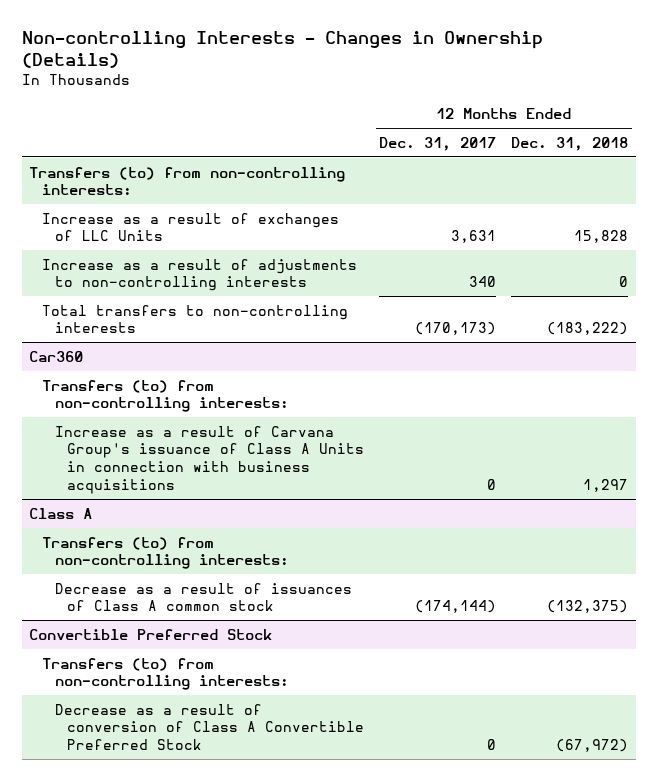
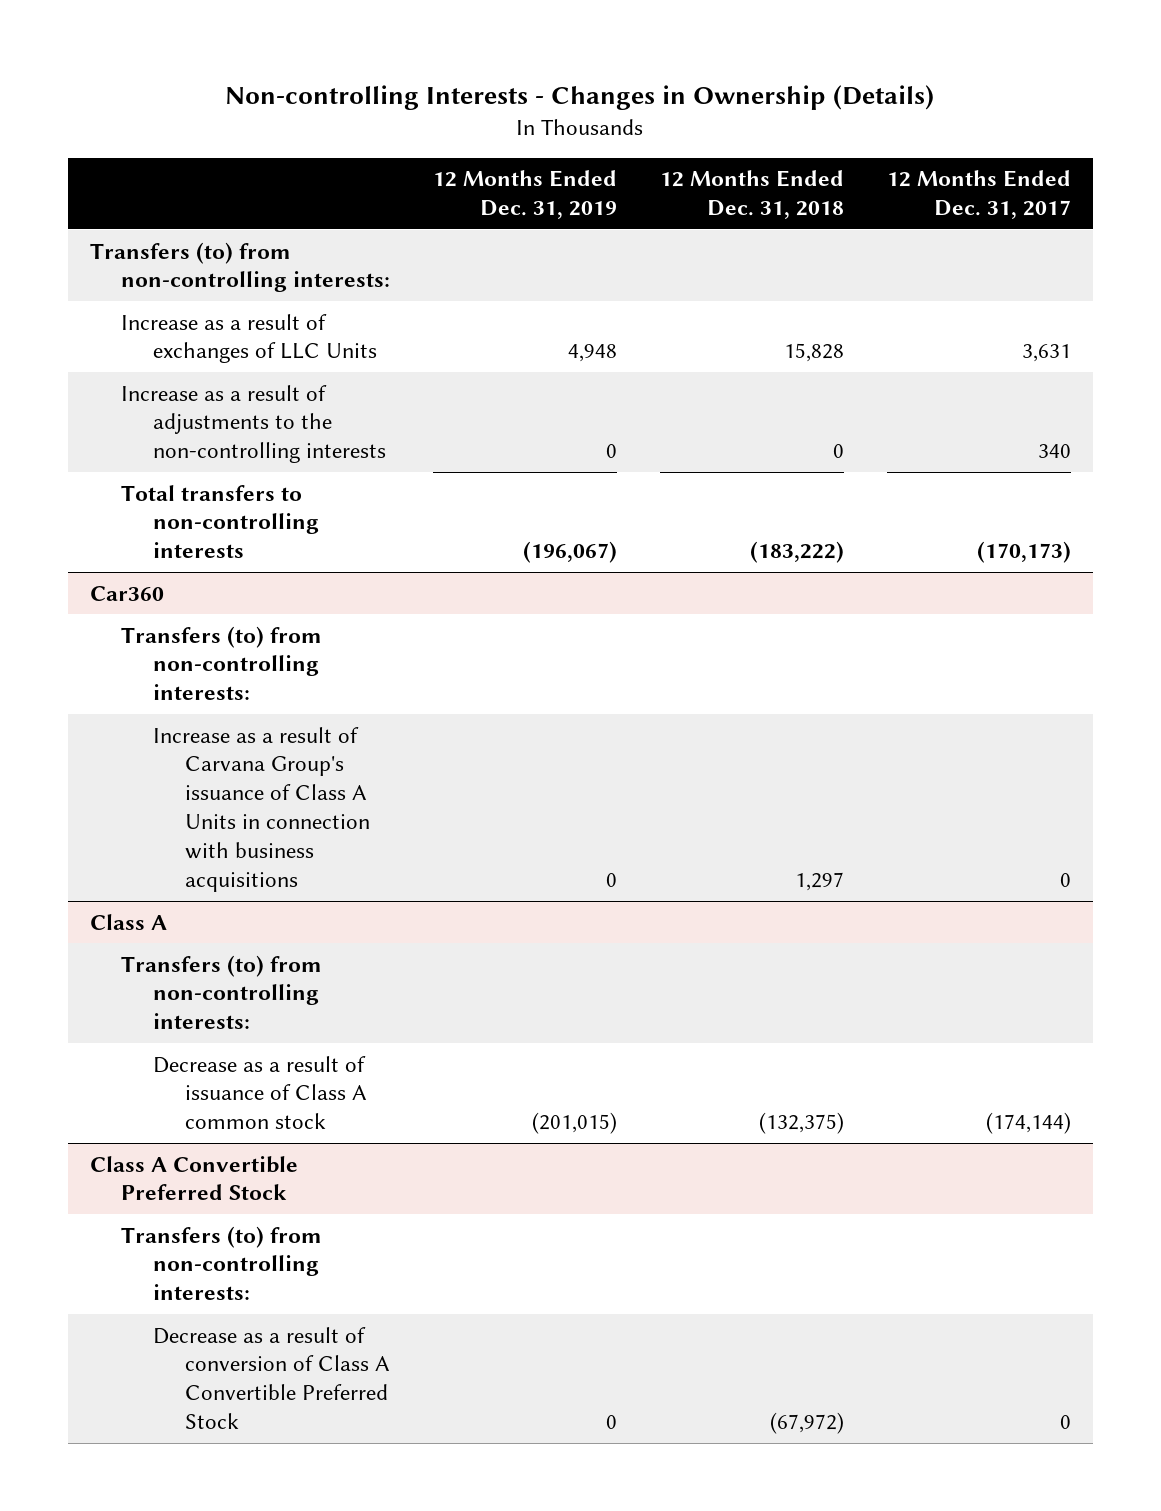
- | 12 Months Ended Dec. 31, 2017 | 12 Months Ended Dec. 31, 2018
+ | 12 Months Ended Dec. 31, 2019 | 12 Months Ended Dec. 31, 2018 | 12 Months Ended Dec. 31, 2017
- Increase as a result of adjustments to non-controlling interests | 340 | 0
+ Increase as a result of adjustments to the non-controlling interests | 0 | 0 | 340
@ Class A
- Decrease as a result of issuances of Class A common stock | (174,144) | (132,375)
- Convertible Preferred Stock
@ Class A
+ Decrease as a result of issuance of Class A common stock | (201,015) | (132,375) | (174,144)
+ Class A Convertible Preferred Stock

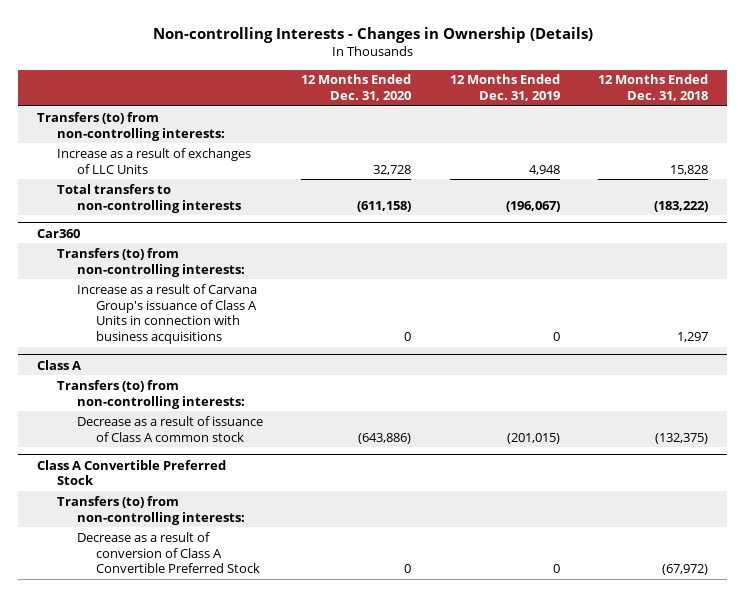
- | 12 Months Ended Dec. 31, 2019 | 12 Months Ended Dec. 31, 2018 | 12 Months Ended Dec. 31, 2017
+ | 12 Months Ended Dec. 31, 2020 | 12 Months Ended Dec. 31, 2019 | 12 Months Ended Dec. 31, 2018
- Increase as a result of adjustments to the non-controlling interests | 0 | 0 | 340

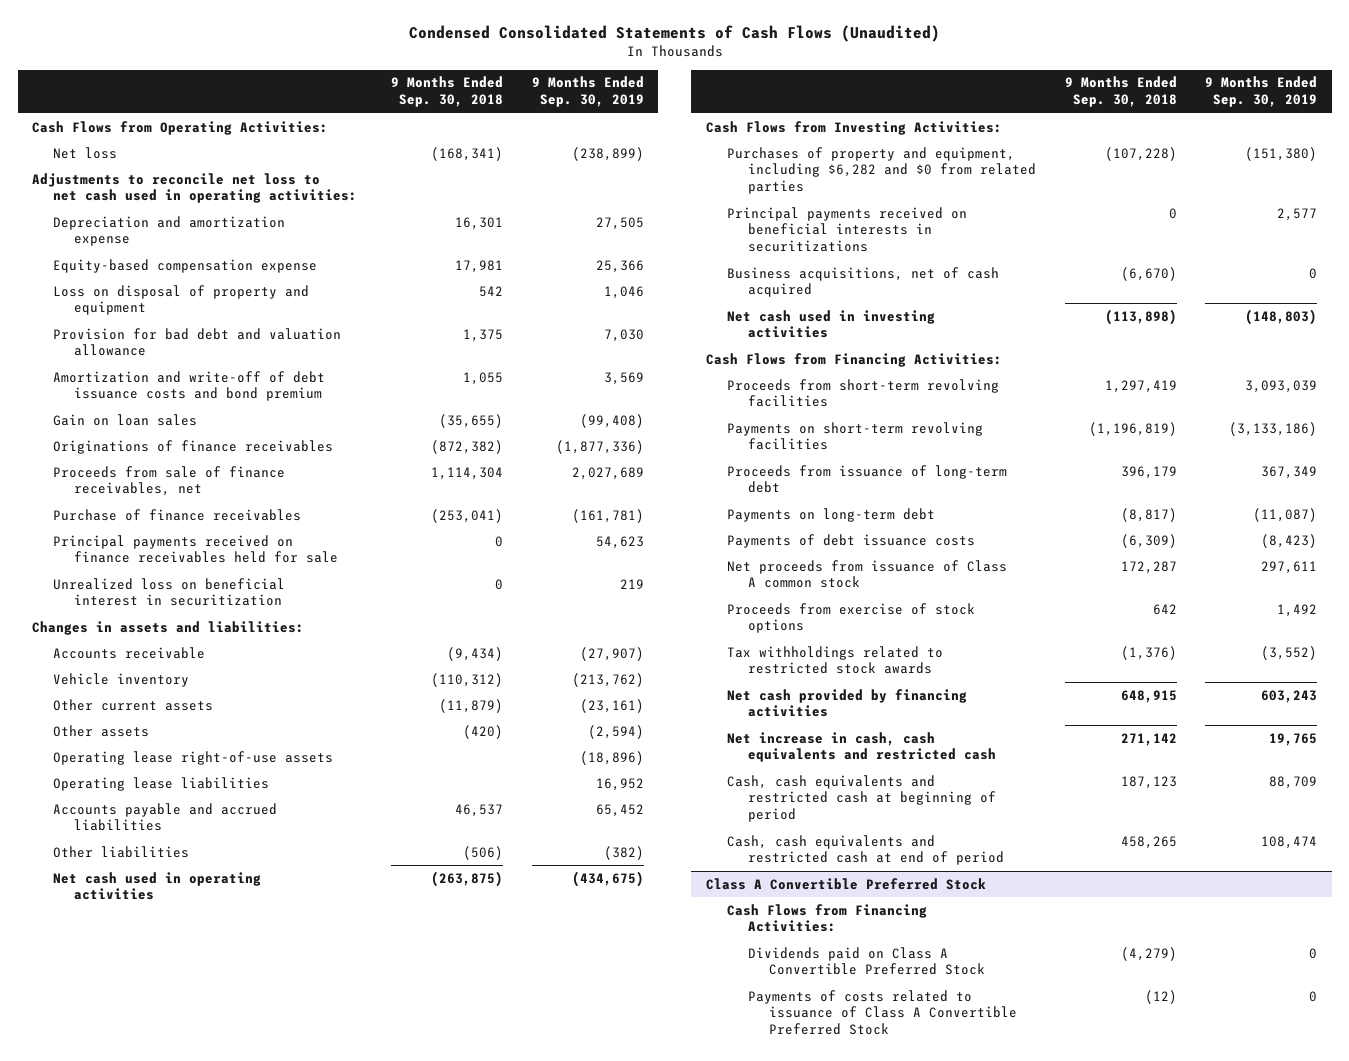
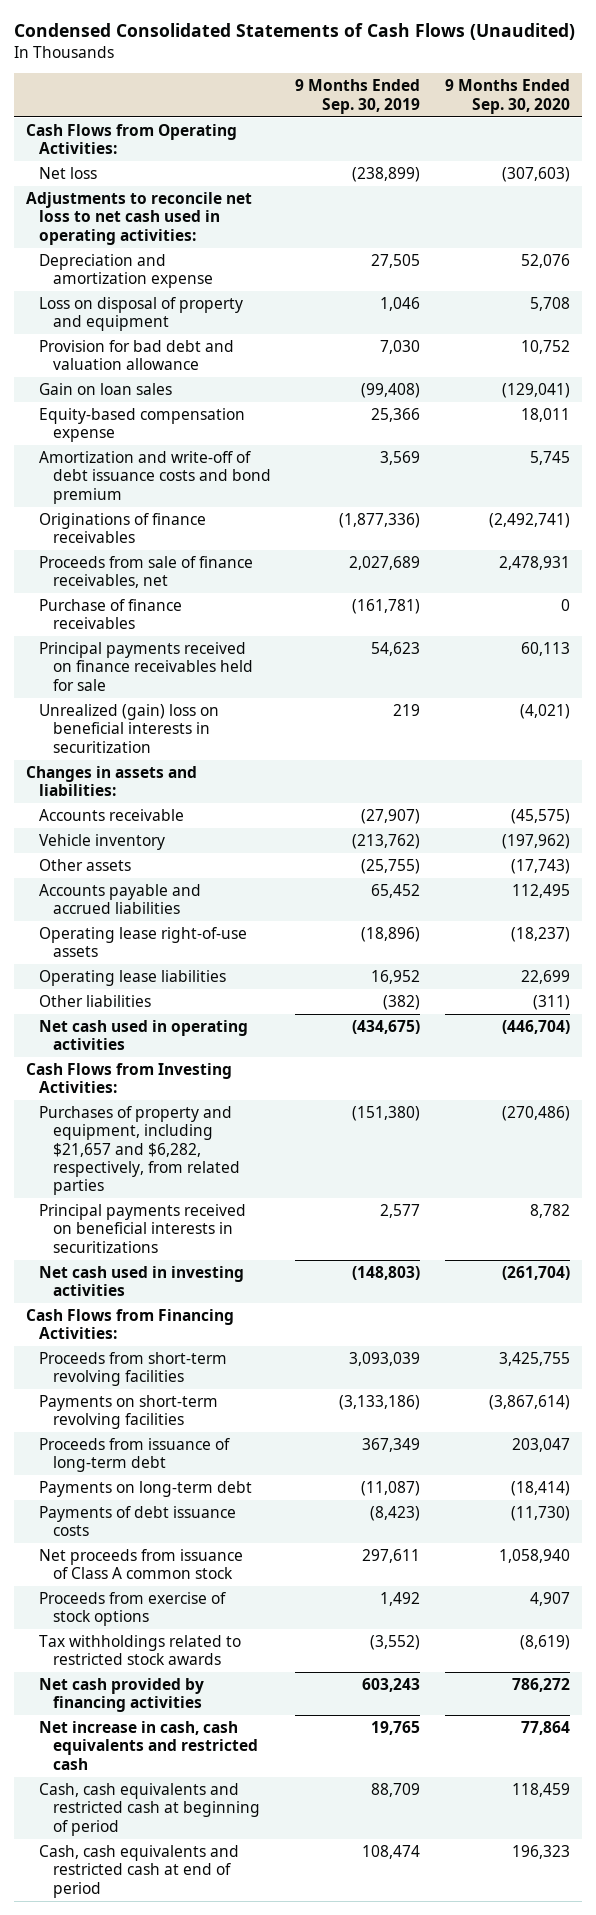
- | 9 Months Ended Sep. 30, 2018 | 9 Months Ended Sep. 30, 2019
+ | 9 Months Ended Sep. 30, 2019 | 9 Months Ended Sep. 30, 2020
moved down: Equity-based compensation expense | 25,366 | 18,011
moved down: Amortization and write-off of debt issuance costs and bond premium | 3,569 | 5,745
- Unrealized loss on beneficial interest in securitization | 0 | 219
+ Unrealized (gain) loss on beneficial interests in securitization | 219 | (4,021)
- Other current assets | (11,879) | (23,161)
- Other assets | (420) | (2,594)
+ Other assets | (25,755) | (17,743)
moved up: Accounts payable and accrued liabilities | 65,452 | 112,495
- Purchases of property and equipment, including $6,282 and $0 from related parties | (107,228) | (151,380)
+ Purchases of property and equipment, including $21,657 and $6,282, respectively, from related parties | (151,380) | (270,486)
- Business acquisitions, net of cash acquired | (6,670) | 0
- Class A Convertible Preferred Stock
- Cash Flows from Financing Activities:
- Dividends paid on Class A Convertible Preferred Stock | (4,279) | 0
- Payments of costs related to issuance of Class A Convertible Preferred Stock | (12) | 0

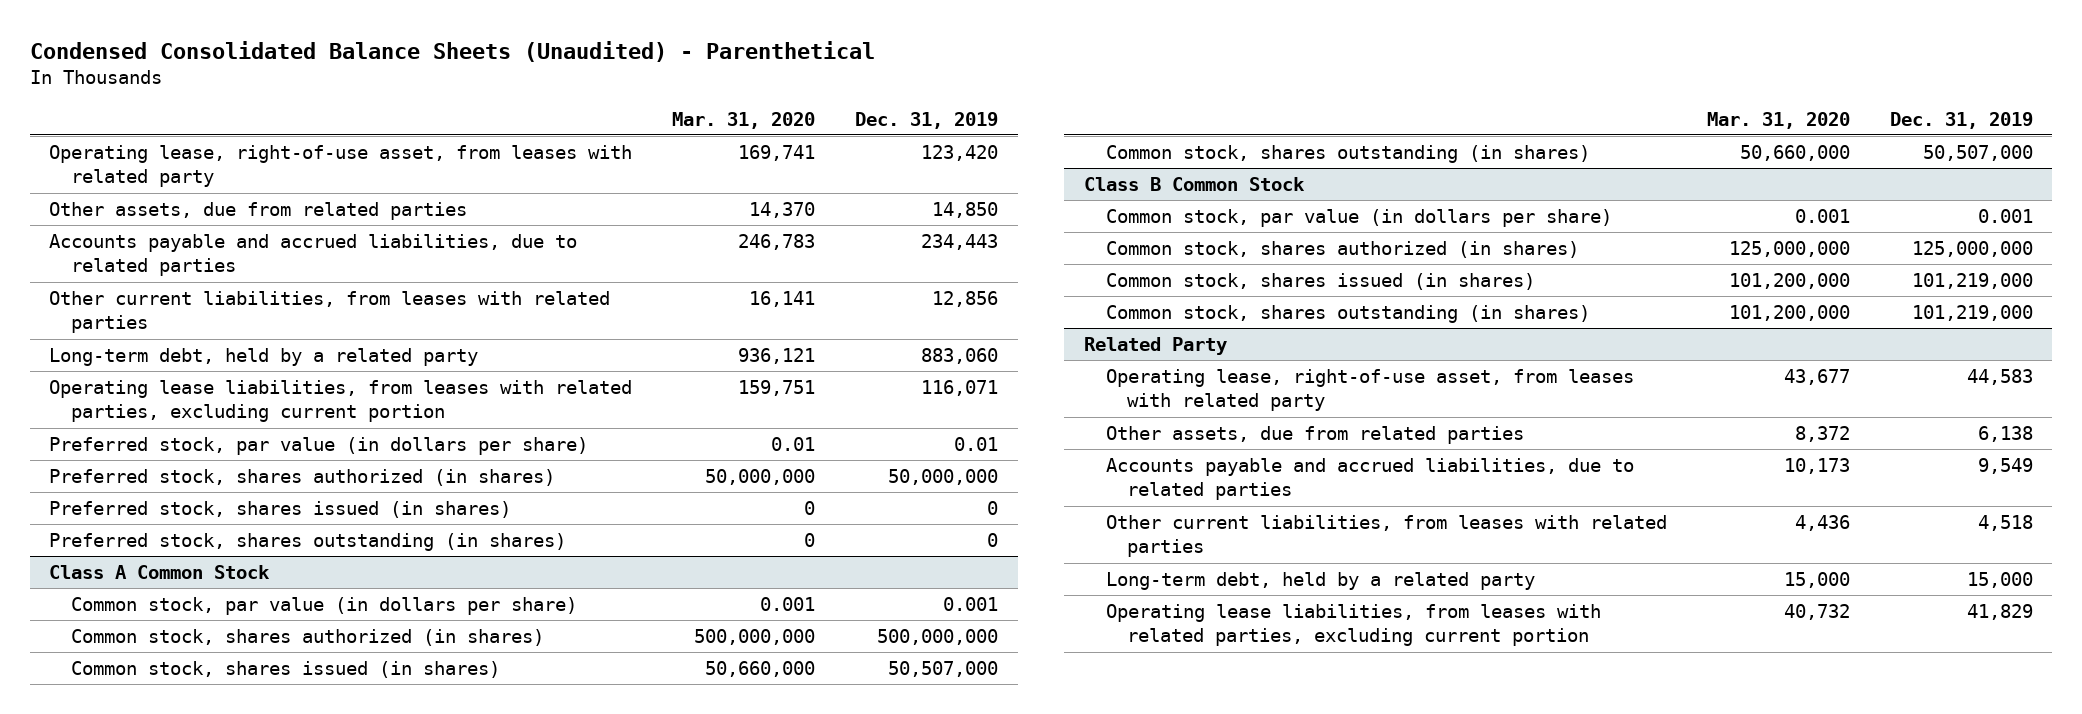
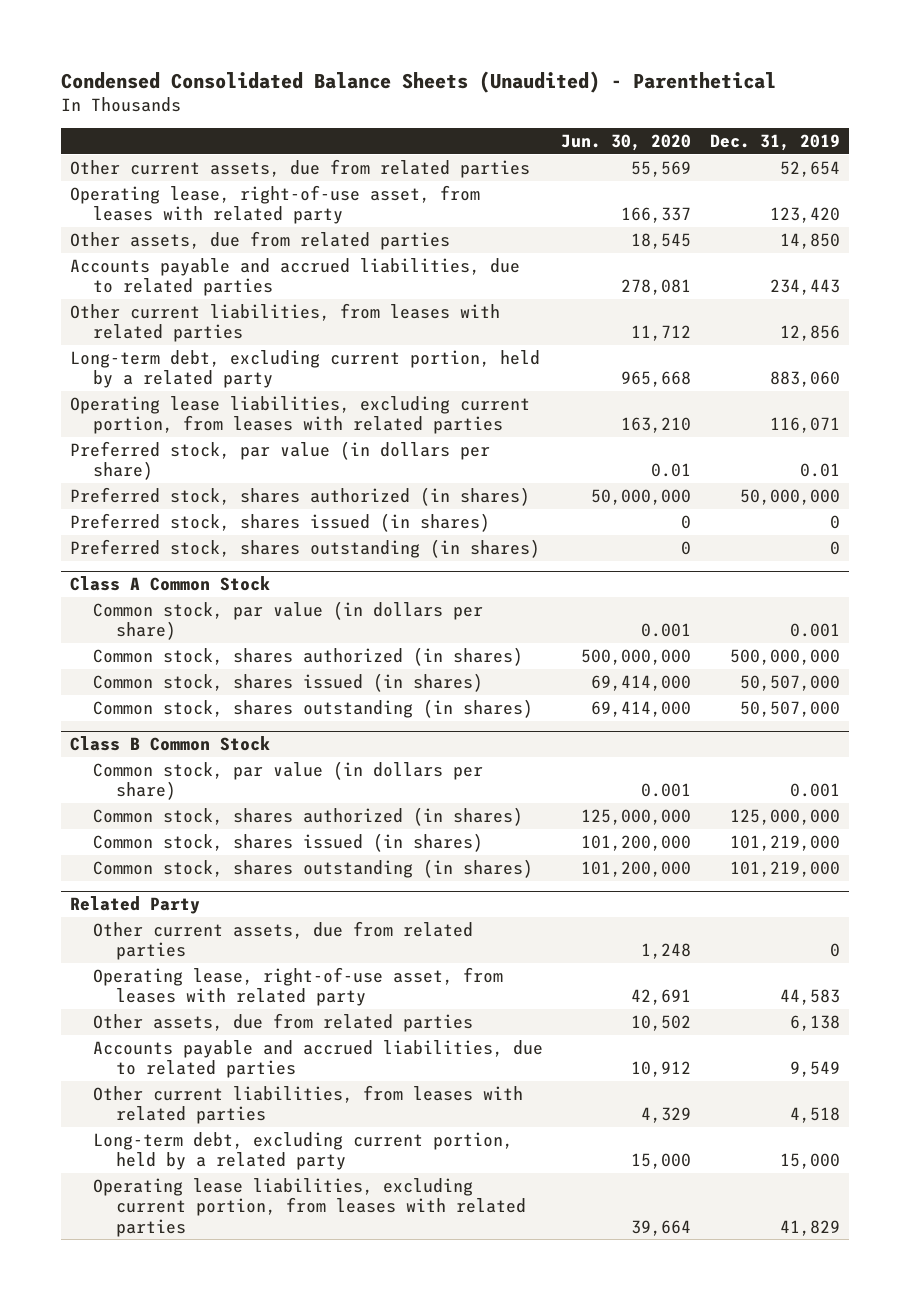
- | Mar. 31, 2020 | Dec. 31, 2019
+ | Jun. 30, 2020 | Dec. 31, 2019
+ Other current assets, due from related parties | 55,569 | 52,654
- Long-term debt, held by a related party | 936,121 | 883,060
- Operating lease liabilities, from leases with related parties, excluding current portion | 159,751 | 116,071
+ Long-term debt, excluding current portion, held by a related party | 965,668 | 883,060
+ Operating lease liabilities, excluding current portion, from leases with related parties | 163,210 | 116,071
@ Related Party
+ Other current assets, due from related parties | 1,248 | 0
- Long-term debt, held by a related party | 15,000 | 15,000
- Operating lease liabilities, from leases with related parties, excluding current portion | 40,732 | 41,829
+ Long-term debt, excluding current portion, held by a related party | 15,000 | 15,000
+ Operating lease liabilities, excluding current portion, from leases with related parties | 39,664 | 41,829

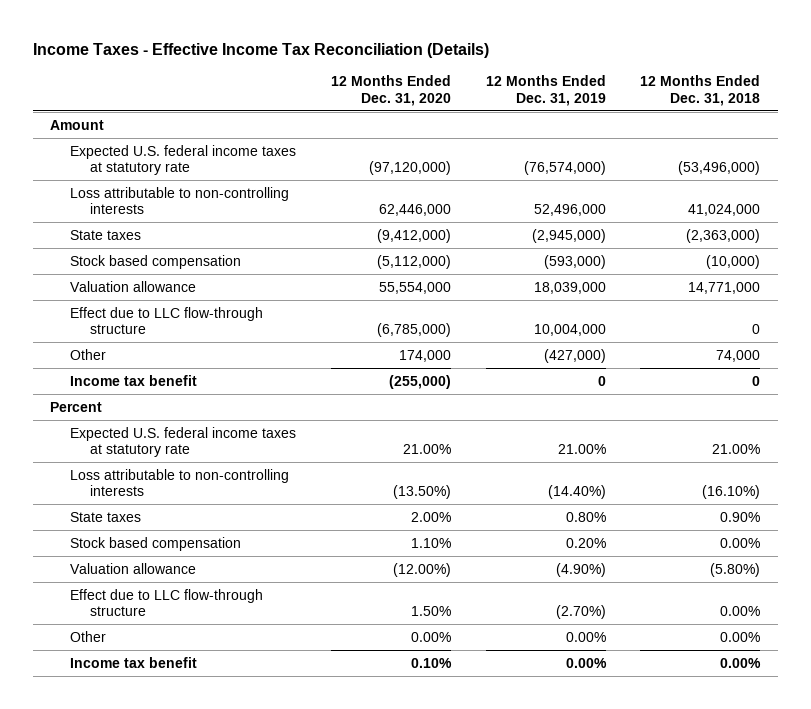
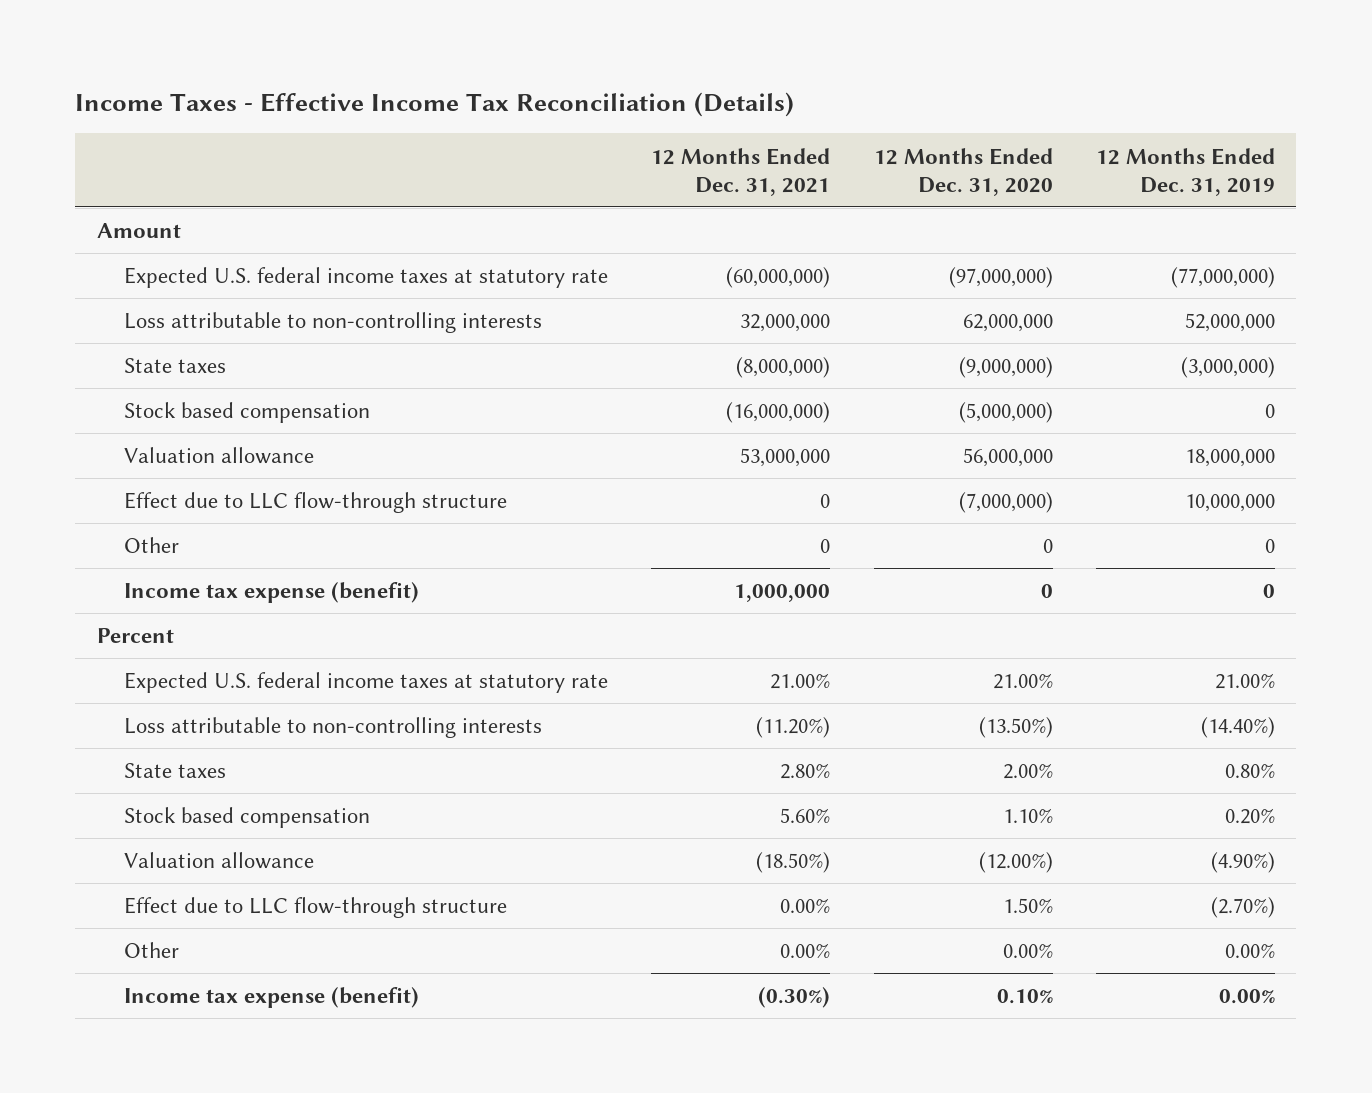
- | 12 Months Ended Dec. 31, 2020 | 12 Months Ended Dec. 31, 2019 | 12 Months Ended Dec. 31, 2018
+ | 12 Months Ended Dec. 31, 2021 | 12 Months Ended Dec. 31, 2020 | 12 Months Ended Dec. 31, 2019
- Expected U.S. federal income taxes at statutory rate | (97,120,000) | (76,574,000) | (53,496,000)
- Loss attributable to non-controlling interests | 62,446,000 | 52,496,000 | 41,024,000
- State taxes | (9,412,000) | (2,945,000) | (2,363,000)
- Stock based compensation | (5,112,000) | (593,000) | (10,000)
- Valuation allowance | 55,554,000 | 18,039,000 | 14,771,000
- Effect due to LLC flow-through structure | (6,785,000) | 10,004,000 | 0
- Other | 174,000 | (427,000) | 74,000
- Income tax benefit | (255,000) | 0 | 0
+ Expected U.S. federal income taxes at statutory rate | (60,000,000) | (97,000,000) | (77,000,000)
+ Loss attributable to non-controlling interests | 32,000,000 | 62,000,000 | 52,000,000
+ State taxes | (8,000,000) | (9,000,000) | (3,000,000)
+ Stock based compensation | (16,000,000) | (5,000,000) | 0
+ Valuation allowance | 53,000,000 | 56,000,000 | 18,000,000
+ Effect due to LLC flow-through structure | 0 | (7,000,000) | 10,000,000
+ Other | 0 | 0 | 0
+ Income tax expense (benefit) | 1,000,000 | 0 | 0
- Income tax benefit | 0.10% | 0.00% | 0.00%
+ Income tax expense (benefit) | (0.30%) | 0.10% | 0.00%

